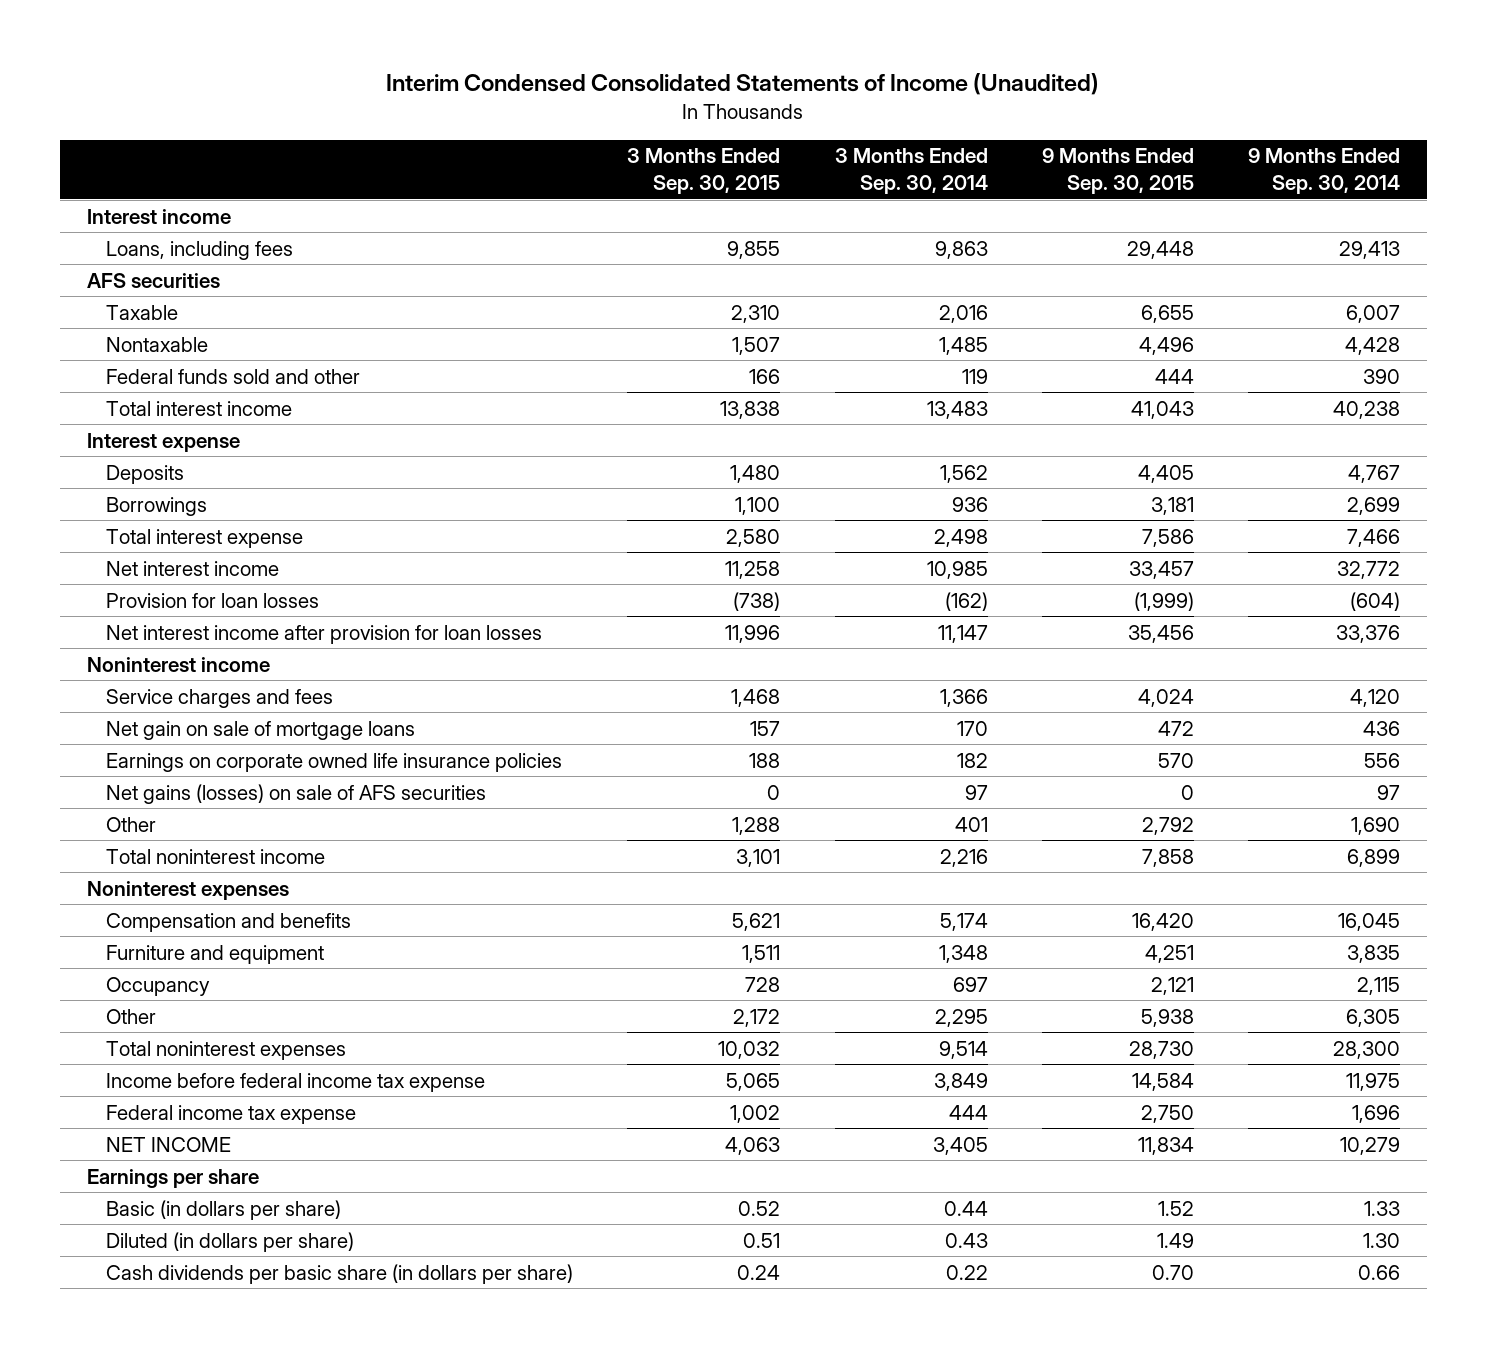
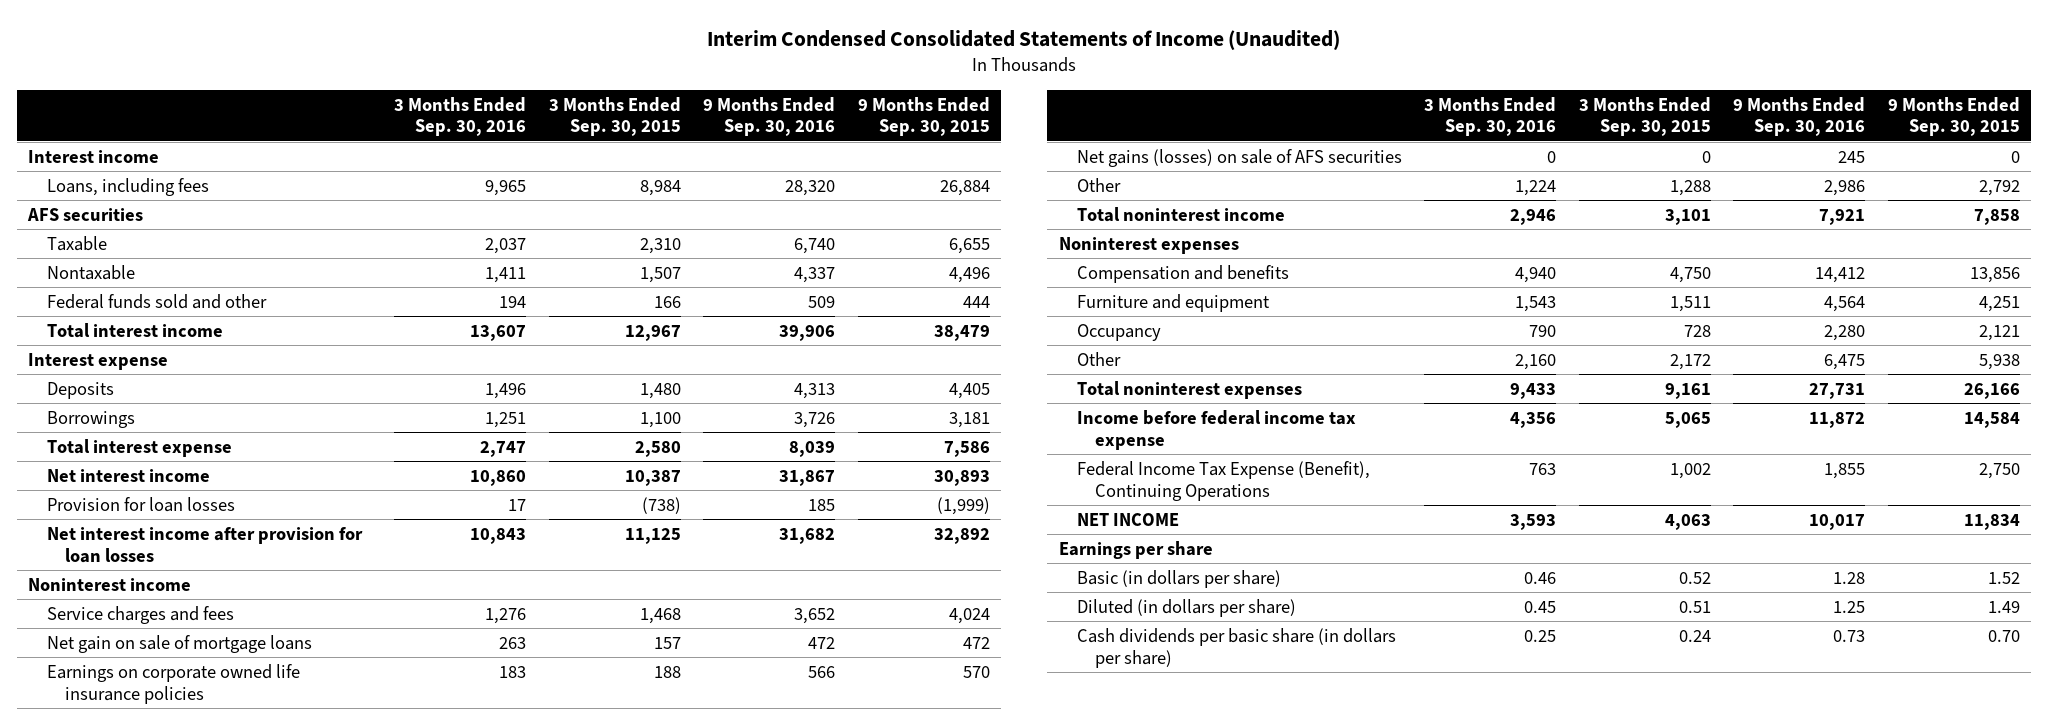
- | 3 Months Ended Sep. 30, 2015 | 3 Months Ended Sep. 30, 2014 | 9 Months Ended Sep. 30, 2015 | 9 Months Ended Sep. 30, 2014
+ | 3 Months Ended Sep. 30, 2016 | 3 Months Ended Sep. 30, 2015 | 9 Months Ended Sep. 30, 2016 | 9 Months Ended Sep. 30, 2015
- Loans, including fees | 9,855 | 9,863 | 29,448 | 29,413
+ Loans, including fees | 9,965 | 8,984 | 28,320 | 26,884
- Total interest income | 13,838 | 13,483 | 41,043 | 40,238
+ Total interest income | 13,607 | 12,967 | 39,906 | 38,479
- Net interest income | 11,258 | 10,985 | 33,457 | 32,772
+ Net interest income | 10,860 | 10,387 | 31,867 | 30,893
- Net interest income after provision for loan losses | 11,996 | 11,147 | 35,456 | 33,376
+ Net interest income after provision for loan losses | 10,843 | 11,125 | 31,682 | 32,892
- Compensation and benefits | 5,621 | 5,174 | 16,420 | 16,045
+ Compensation and benefits | 4,940 | 4,750 | 14,412 | 13,856
- Total noninterest expenses | 10,032 | 9,514 | 28,730 | 28,300
+ Total noninterest expenses | 9,433 | 9,161 | 27,731 | 26,166
- Federal income tax expense | 1,002 | 444 | 2,750 | 1,696
+ Federal Income Tax Expense (Benefit), Continuing Operations | 763 | 1,002 | 1,855 | 2,750

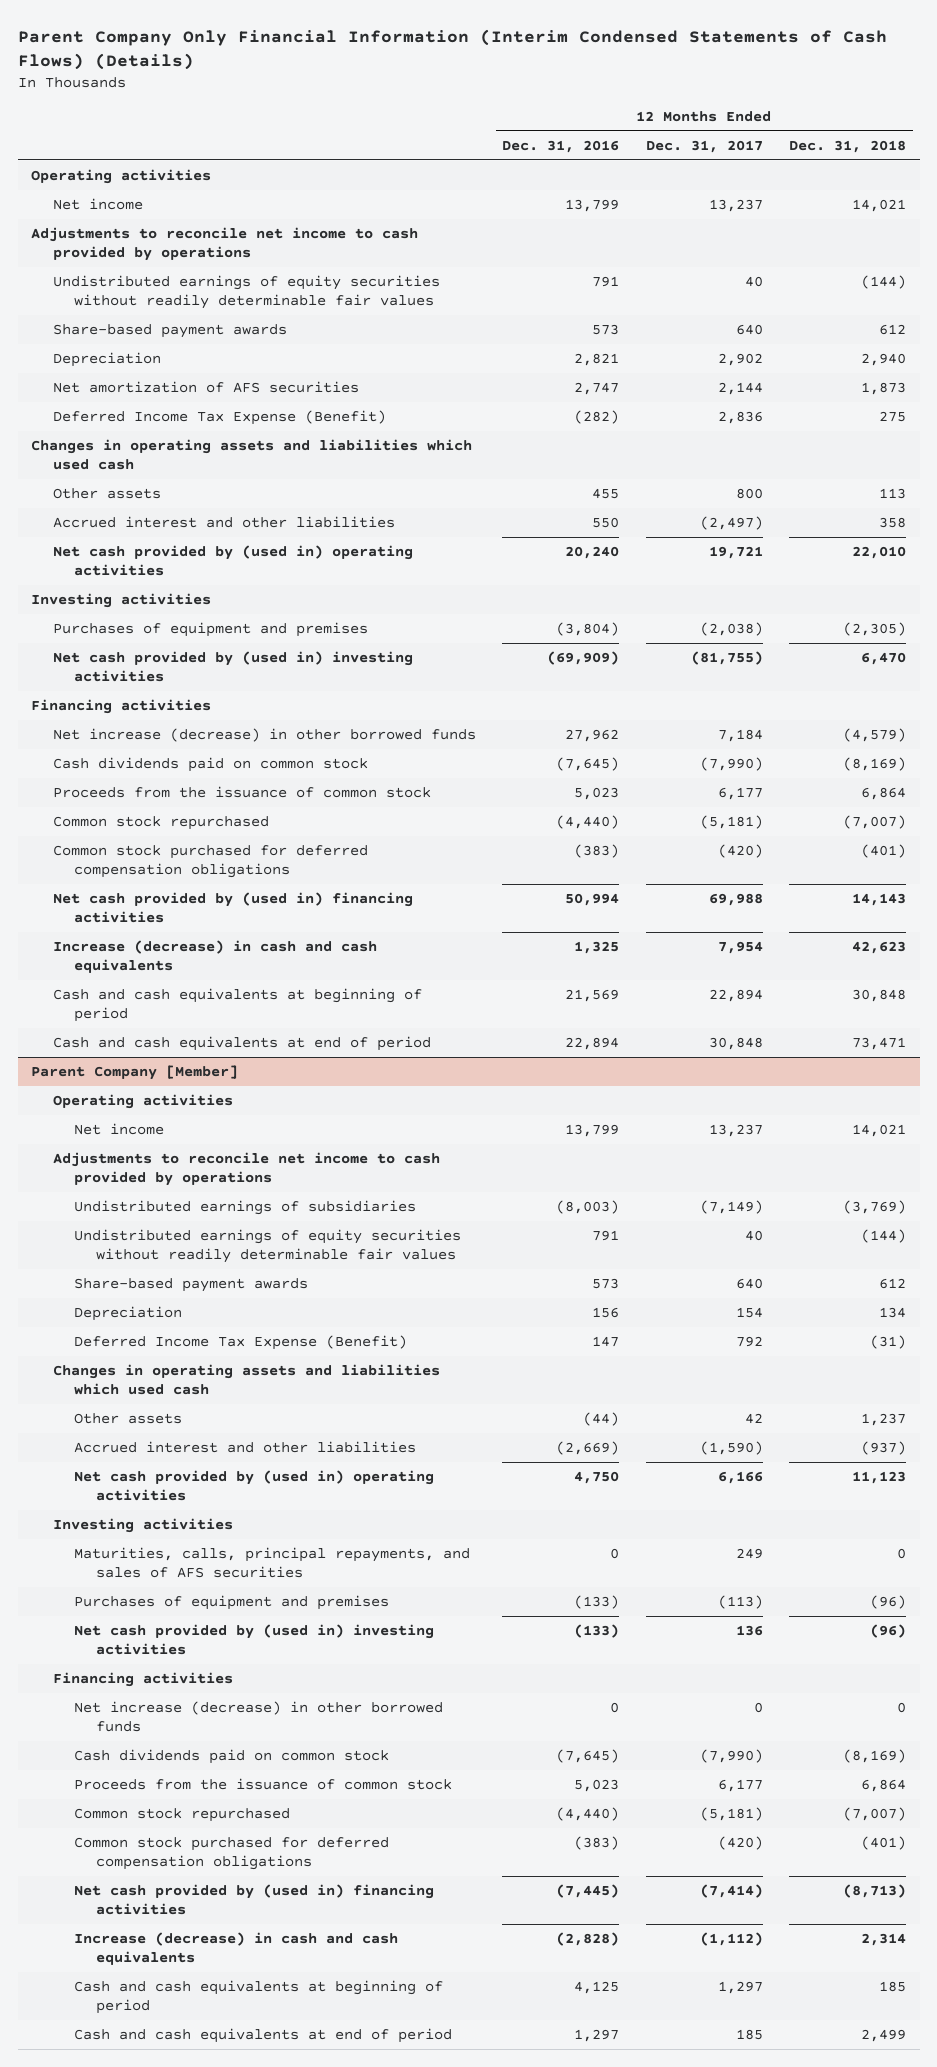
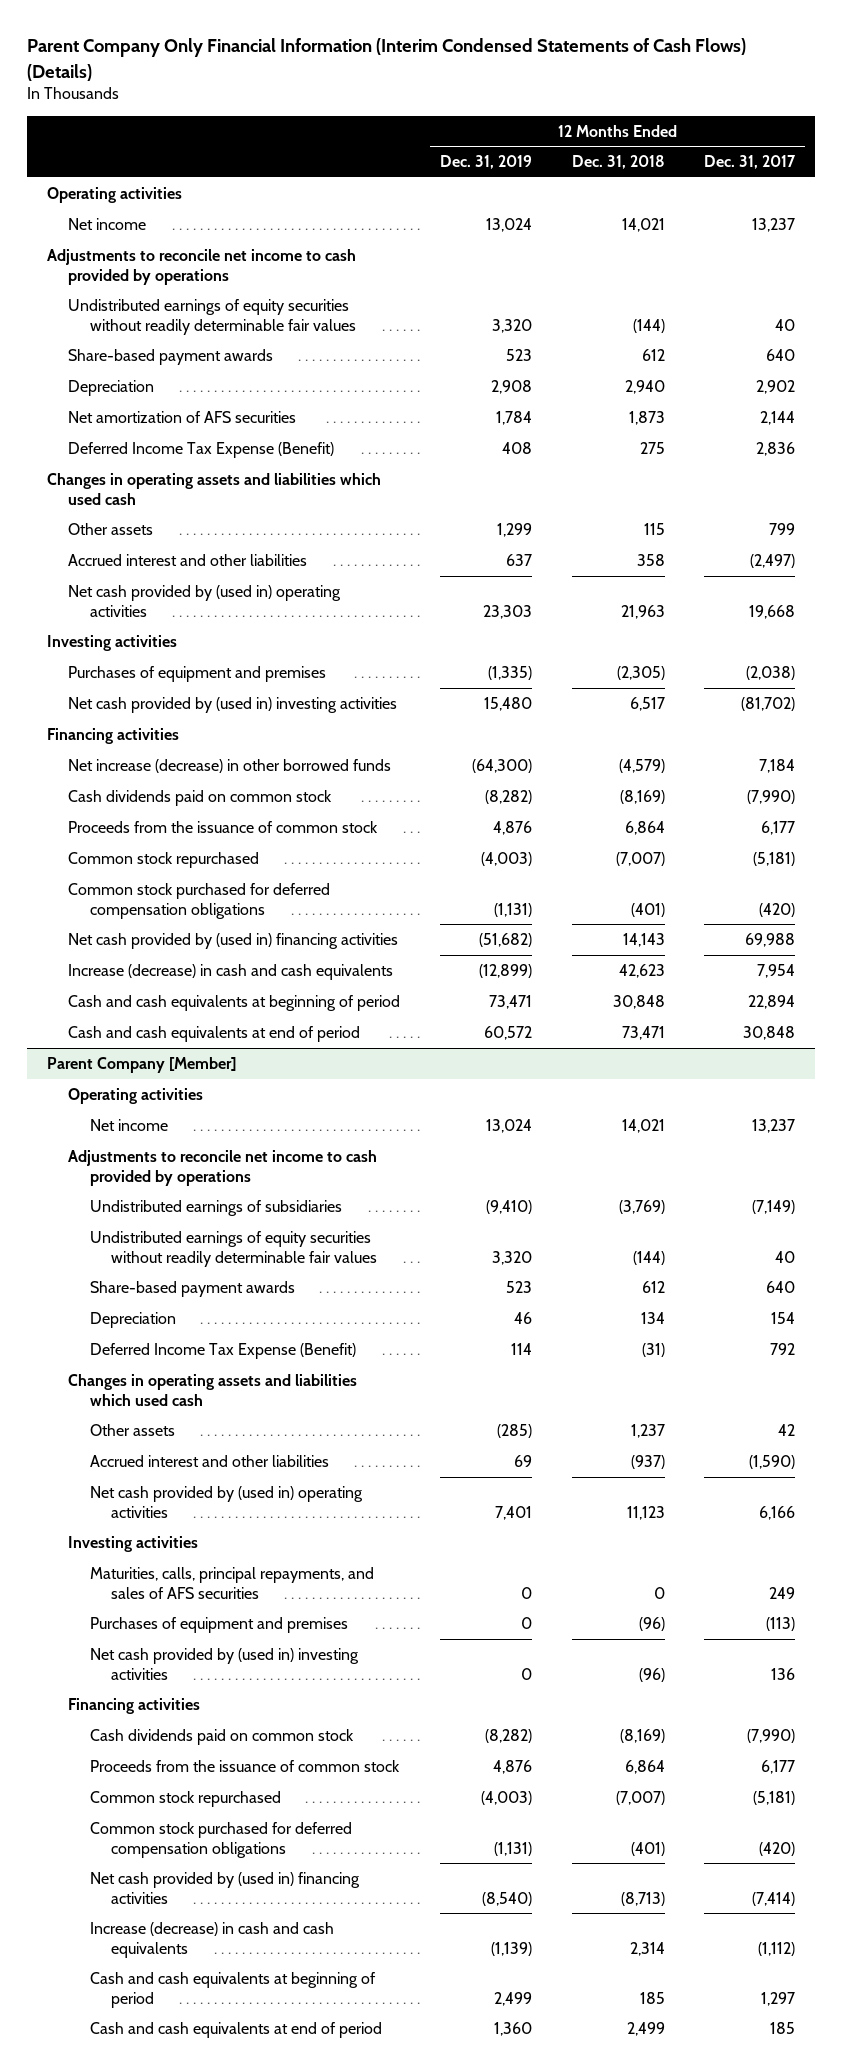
- | 12 Months Ended Dec. 31, 2016 | 12 Months Ended Dec. 31, 2017 | 12 Months Ended Dec. 31, 2018
+ | 12 Months Ended Dec. 31, 2019 | 12 Months Ended Dec. 31, 2018 | 12 Months Ended Dec. 31, 2017
- Other assets | 455 | 800 | 113
+ Other assets | 1,299 | 115 | 799
- Net cash provided by (used in) operating activities | 20,240 | 19,721 | 22,010
+ Net cash provided by (used in) operating activities | 23,303 | 21,963 | 19,668
- Net cash provided by (used in) investing activities | (69,909) | (81,755) | 6,470
+ Net cash provided by (used in) investing activities | 15,480 | 6,517 | (81,702)
@ Parent Company [Member]
- Net increase (decrease) in other borrowed funds | 0 | 0 | 0

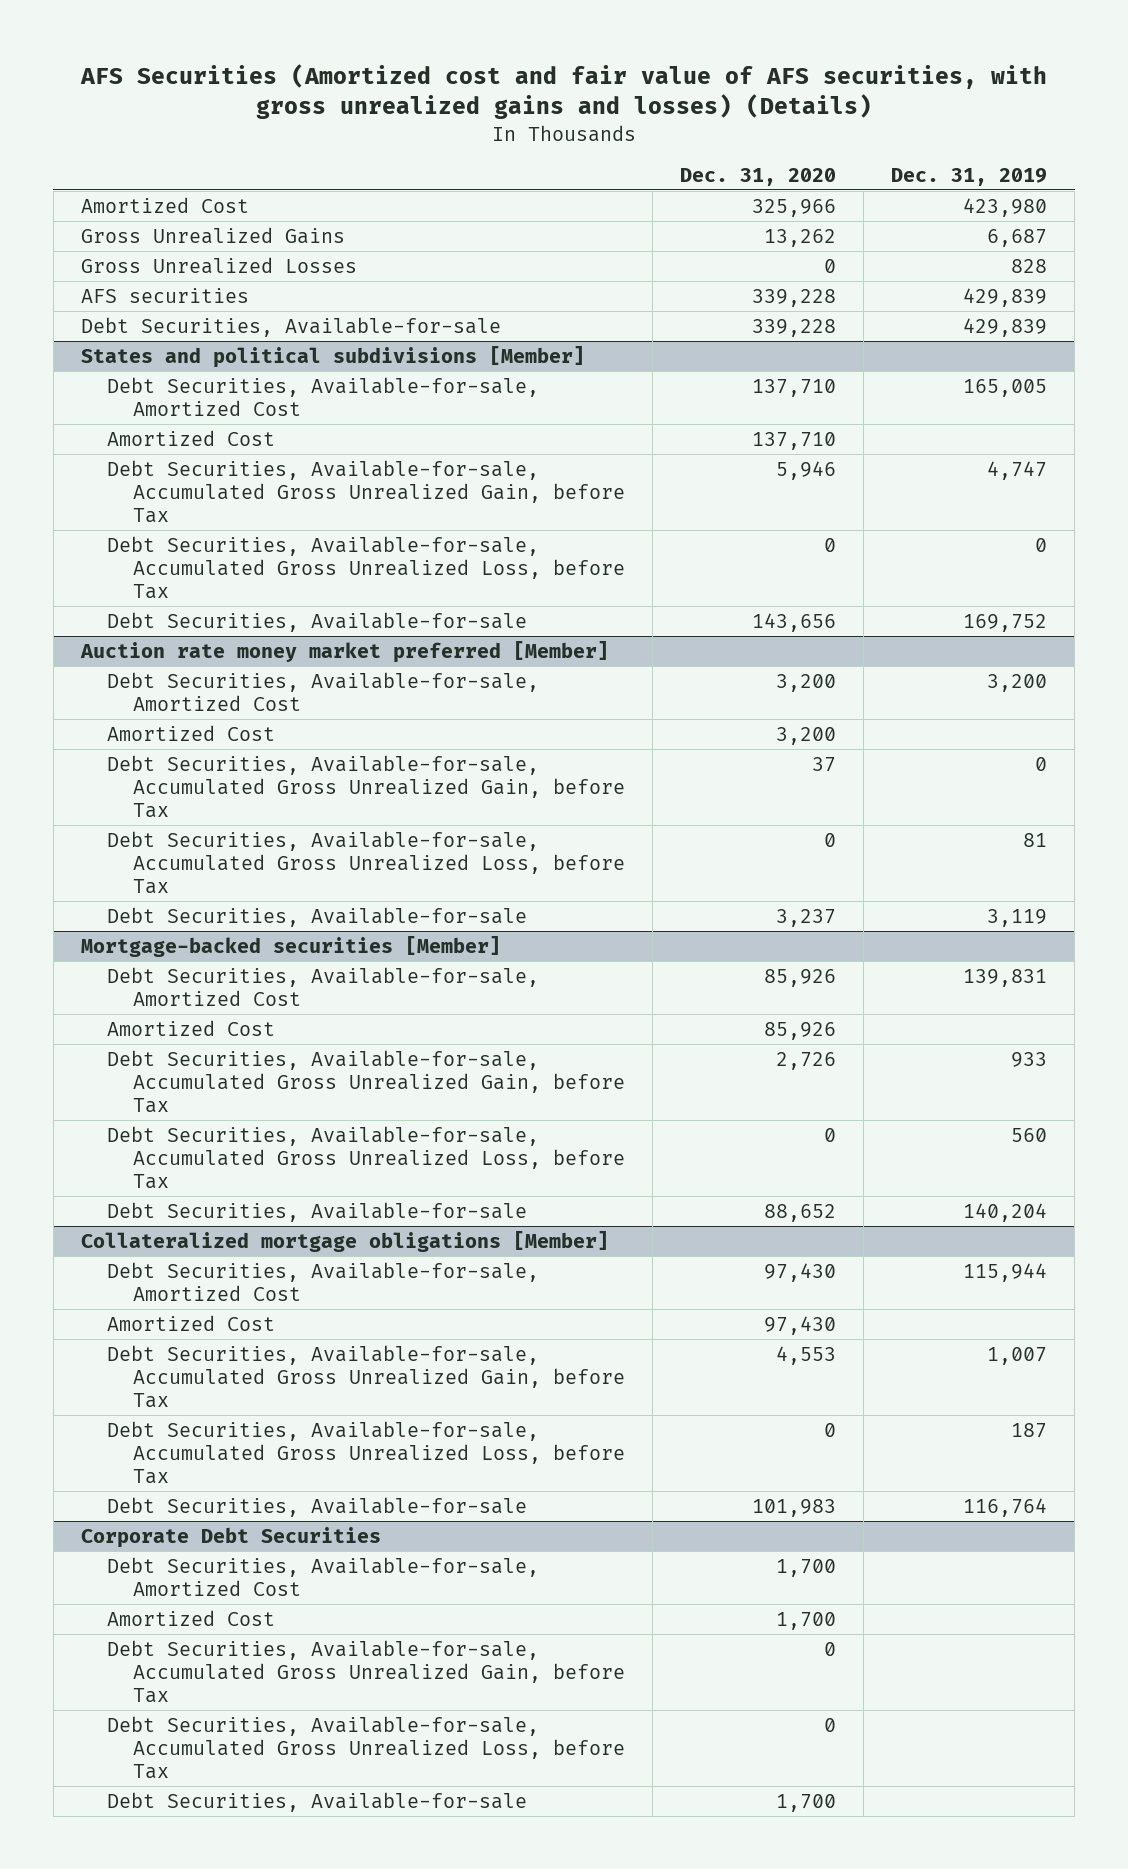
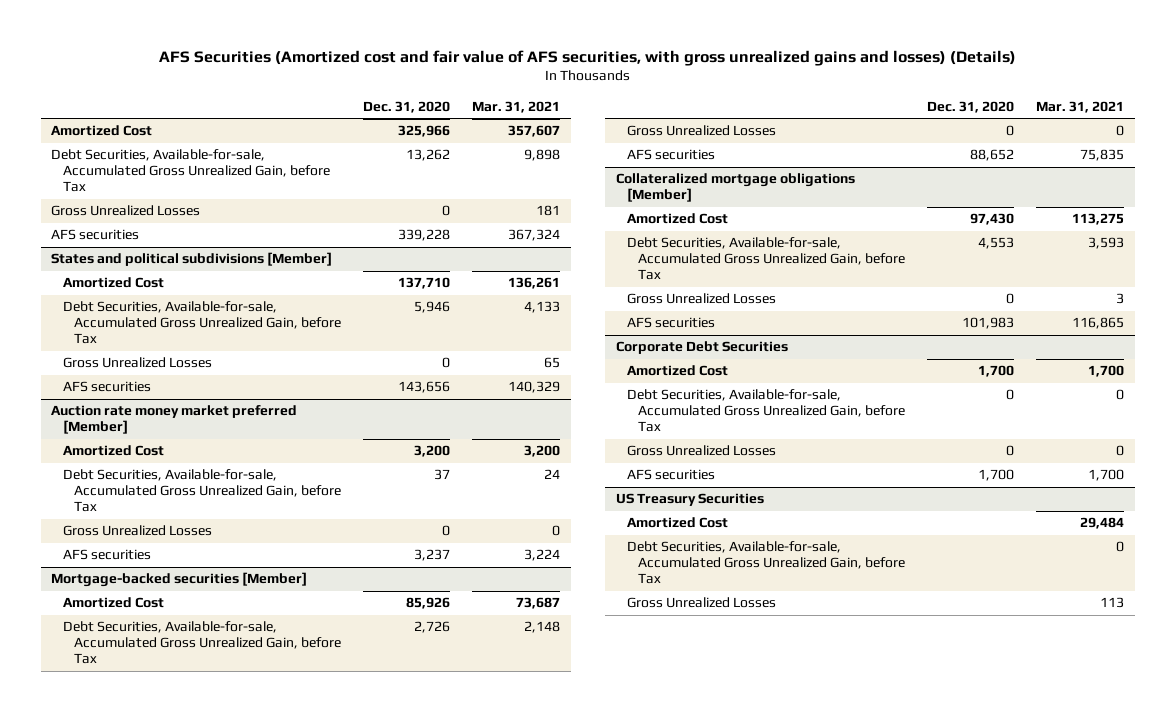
- | Dec. 31, 2020 | Dec. 31, 2019
+ | Dec. 31, 2020 | Mar. 31, 2021
- Gross Unrealized Gains | 13,262 | 6,687
+ Debt Securities, Available-for-sale, Accumulated Gross Unrealized Gain, before Tax | 13,262 | 9,898
- Debt Securities, Available-for-sale | 339,228 | 429,839
@ States and political subdivisions [Member]
- Debt Securities, Available-for-sale, Amortized Cost | 137,710 | 165,005
- Debt Securities, Available-for-sale, Accumulated Gross Unrealized Loss, before Tax | 0 | 0
- Debt Securities, Available-for-sale | 143,656 | 169,752
+ Gross Unrealized Losses | 0 | 65
+ AFS securities | 143,656 | 140,329
@ Auction rate money market preferred [Member]
- Debt Securities, Available-for-sale, Amortized Cost | 3,200 | 3,200
- Debt Securities, Available-for-sale, Accumulated Gross Unrealized Loss, before Tax | 0 | 81
- Debt Securities, Available-for-sale | 3,237 | 3,119
+ Gross Unrealized Losses | 0 | 0
+ AFS securities | 3,237 | 3,224
@ Mortgage-backed securities [Member]
- Debt Securities, Available-for-sale, Amortized Cost | 85,926 | 139,831
- Debt Securities, Available-for-sale, Accumulated Gross Unrealized Loss, before Tax | 0 | 560
- Debt Securities, Available-for-sale | 88,652 | 140,204
+ Gross Unrealized Losses | 0 | 0
+ AFS securities | 88,652 | 75,835
@ Collateralized mortgage obligations [Member]
- Debt Securities, Available-for-sale, Amortized Cost | 97,430 | 115,944
- Debt Securities, Available-for-sale, Accumulated Gross Unrealized Loss, before Tax | 0 | 187
- Debt Securities, Available-for-sale | 101,983 | 116,764
+ Gross Unrealized Losses | 0 | 3
+ AFS securities | 101,983 | 116,865
@ Corporate Debt Securities
- Debt Securities, Available-for-sale, Amortized Cost | 1,700 |
- Debt Securities, Available-for-sale, Accumulated Gross Unrealized Loss, before Tax | 0 |
- Debt Securities, Available-for-sale | 1,700 |
+ Gross Unrealized Losses | 0 | 0
+ AFS securities | 1,700 | 1,700
+ US Treasury Securities
+ Amortized Cost | | 29,484
+ Debt Securities, Available-for-sale, Accumulated Gross Unrealized Gain, before Tax | | 0
+ Gross Unrealized Losses | | 113

